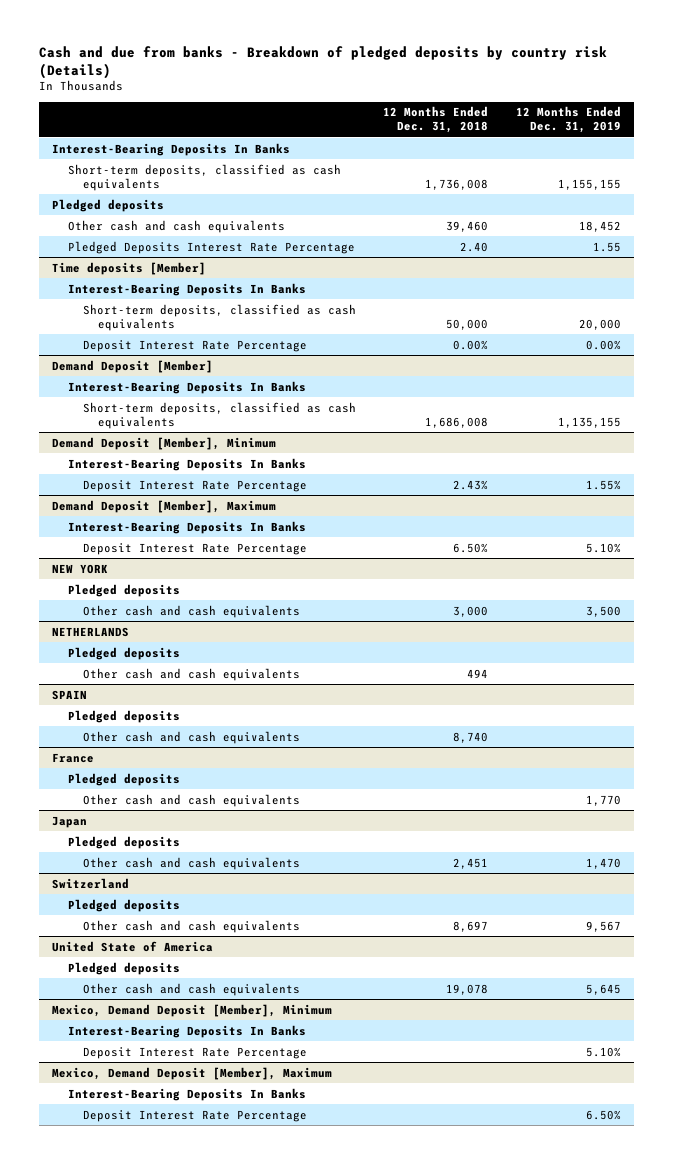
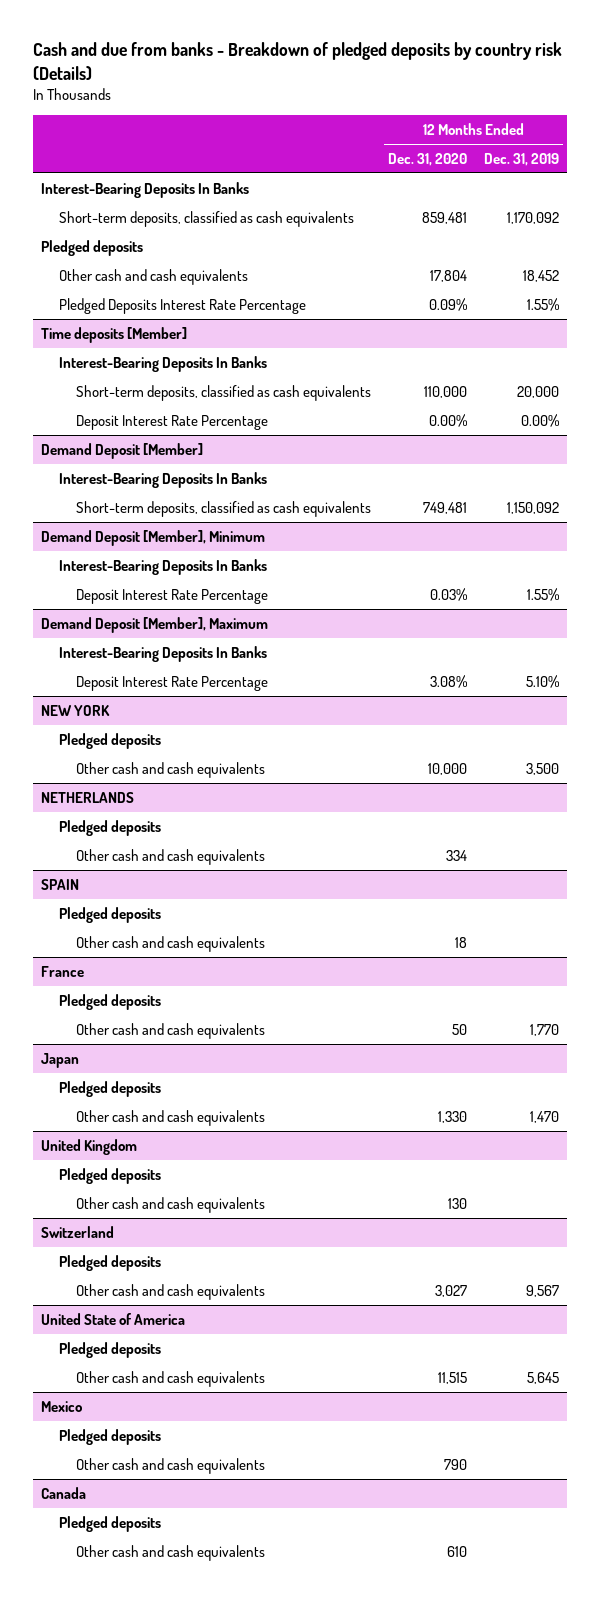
- | 12 Months Ended Dec. 31, 2018 | 12 Months Ended Dec. 31, 2019
+ | 12 Months Ended Dec. 31, 2020 | 12 Months Ended Dec. 31, 2019
- Short-term deposits, classified as cash equivalents | 1,736,008 | 1,155,155
+ Short-term deposits, classified as cash equivalents | 859,481 | 1,170,092
- Pledged Deposits Interest Rate Percentage | 2.40 | 1.55
+ Pledged Deposits Interest Rate Percentage | 0.09% | 1.55%
@ Demand Deposit [Member]
- Short-term deposits, classified as cash equivalents | 1,686,008 | 1,135,155
+ Short-term deposits, classified as cash equivalents | 749,481 | 1,150,092
+ United Kingdom
+ Pledged deposits
+ Other cash and cash equivalents | 130 |
- Mexico, Demand Deposit [Member], Minimum
- Interest-Bearing Deposits In Banks
- Deposit Interest Rate Percentage | | 5.10%
- Mexico, Demand Deposit [Member], Maximum
- Interest-Bearing Deposits In Banks
- Deposit Interest Rate Percentage | | 6.50%
+ Mexico
+ Pledged deposits
+ Other cash and cash equivalents | 790 |
+ Canada
+ Pledged deposits
+ Other cash and cash equivalents | 610 |

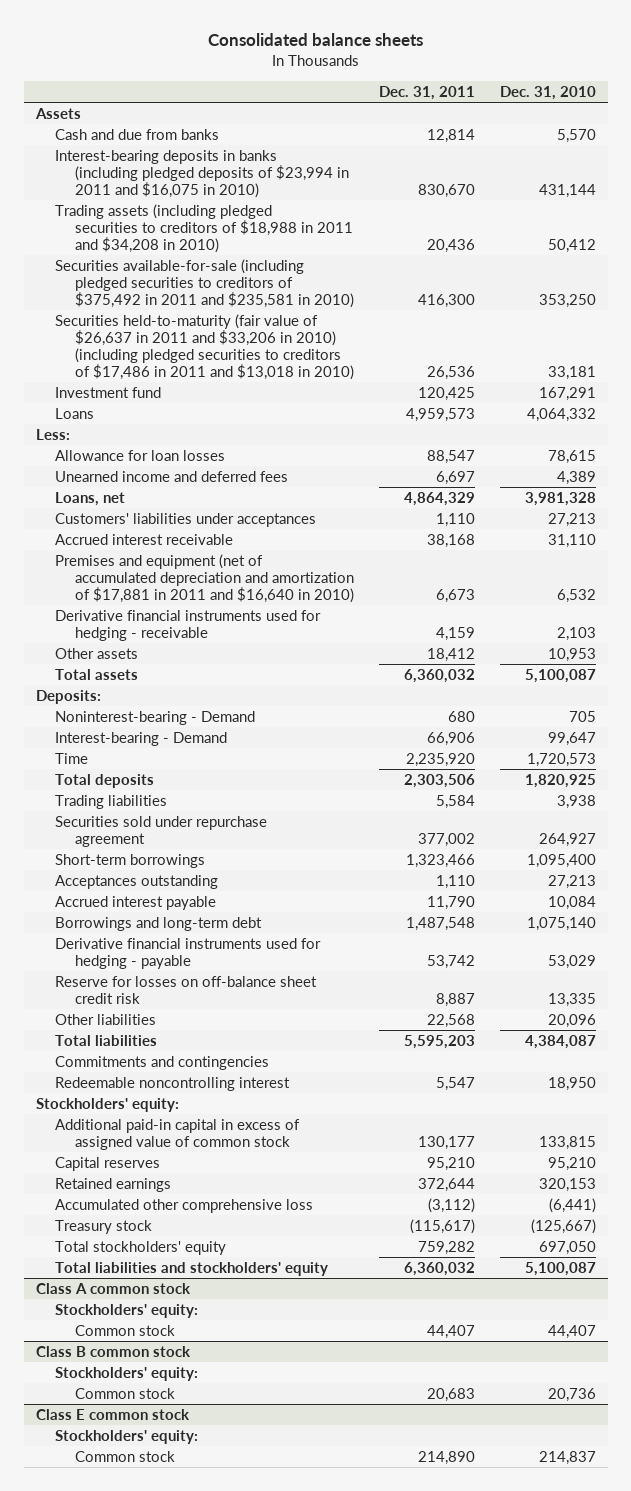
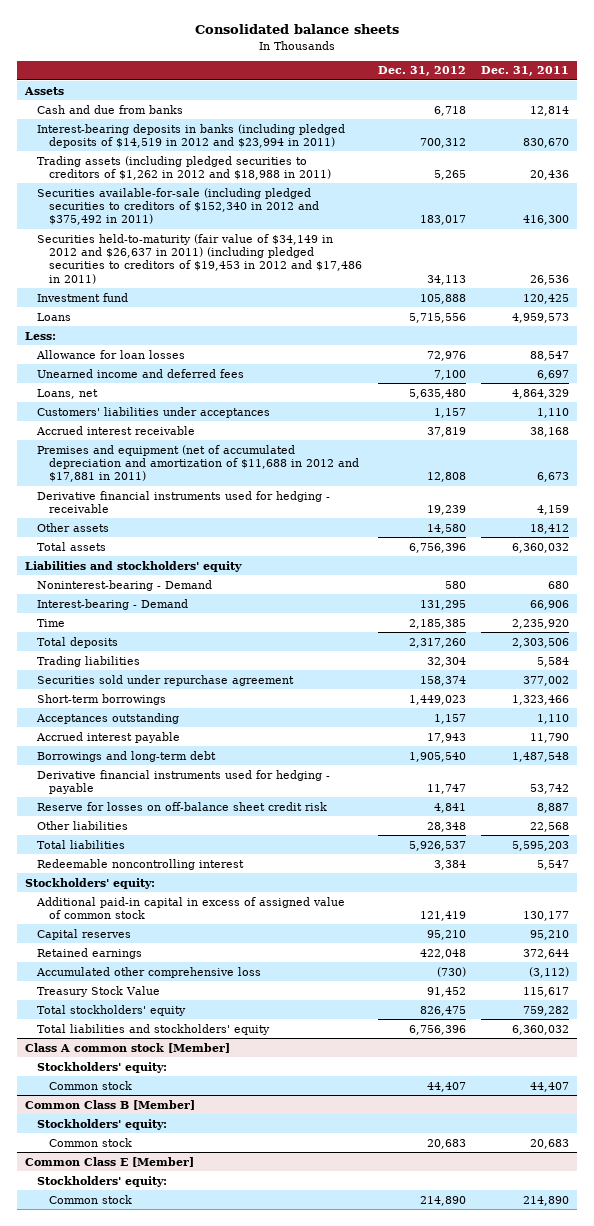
- | Dec. 31, 2011 | Dec. 31, 2010
+ | Dec. 31, 2012 | Dec. 31, 2011
- Interest-bearing deposits in banks (including pledged deposits of $23,994 in 2011 and $16,075 in 2010) | 830,670 | 431,144
- Trading assets (including pledged securities to creditors of $18,988 in 2011 and $34,208 in 2010) | 20,436 | 50,412
- Securities available-for-sale (including pledged securities to creditors of $375,492 in 2011 and $235,581 in 2010) | 416,300 | 353,250
- Securities held-to-maturity (fair value of $26,637 in 2011 and $33,206 in 2010) (including pledged securities to creditors of $17,486 in 2011 and $13,018 in 2010) | 26,536 | 33,181
+ Interest-bearing deposits in banks (including pledged deposits of $14,519 in 2012 and $23,994 in 2011) | 700,312 | 830,670
+ Trading assets (including pledged securities to creditors of $1,262 in 2012 and $18,988 in 2011) | 5,265 | 20,436
+ Securities available-for-sale (including pledged securities to creditors of $152,340 in 2012 and $375,492 in 2011) | 183,017 | 416,300
+ Securities held-to-maturity (fair value of $34,149 in 2012 and $26,637 in 2011) (including pledged securities to creditors of $19,453 in 2012 and $17,486 in 2011) | 34,113 | 26,536
- Premises and equipment (net of accumulated depreciation and amortization of $17,881 in 2011 and $16,640 in 2010) | 6,673 | 6,532
+ Premises and equipment (net of accumulated depreciation and amortization of $11,688 in 2012 and $17,881 in 2011) | 12,808 | 6,673
- Deposits:
+ Liabilities and stockholders' equity
- Commitments and contingencies
- Treasury stock | (115,617) | (125,667)
+ Treasury Stock Value | 91,452 | 115,617
- Class A common stock
+ Class A common stock [Member]
- Class B common stock
+ Common Class B [Member]
- Class E common stock
+ Common Class E [Member]

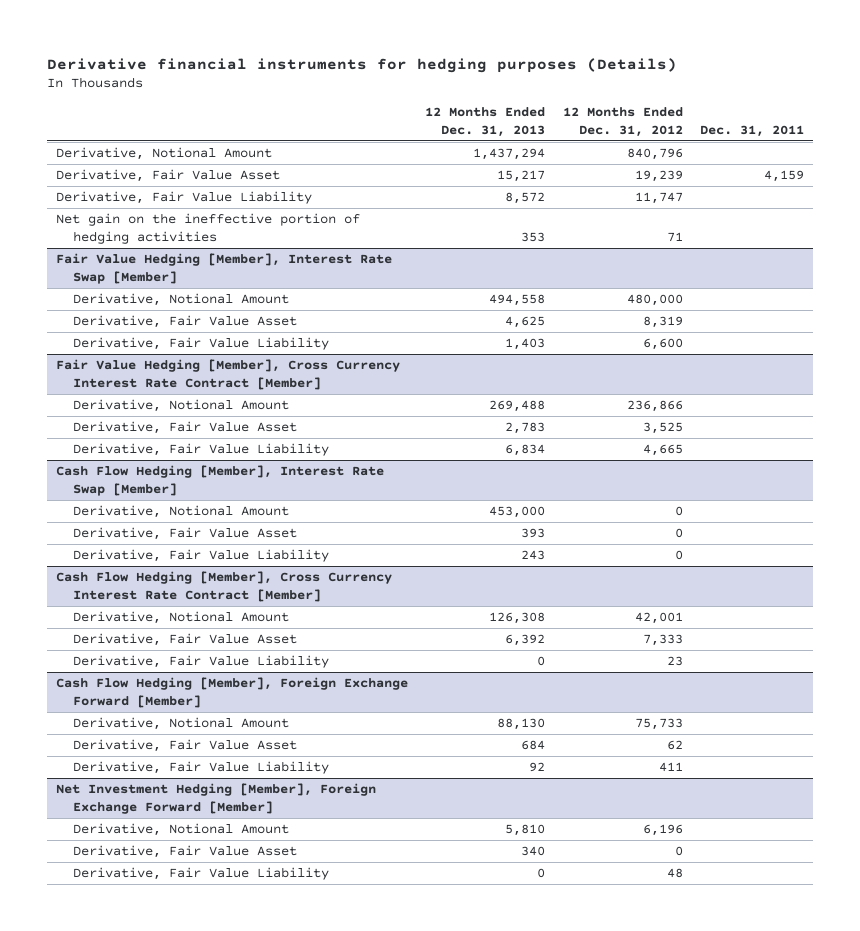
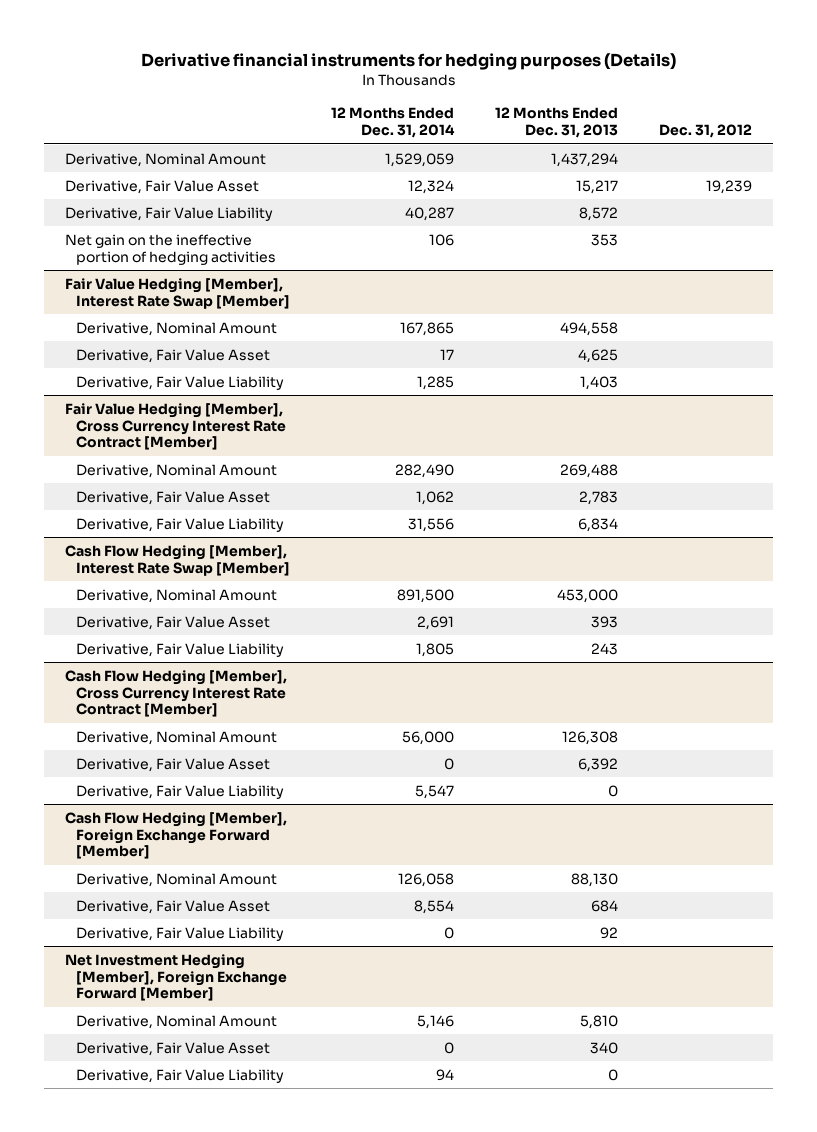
- | 12 Months Ended Dec. 31, 2013 | 12 Months Ended Dec. 31, 2012 | Dec. 31, 2011
+ | 12 Months Ended Dec. 31, 2014 | 12 Months Ended Dec. 31, 2013 | Dec. 31, 2012
- Derivative, Notional Amount | 1,437,294 | 840,796 |
+ Derivative, Nominal Amount | 1,529,059 | 1,437,294 |
@ Fair Value Hedging [Member], Interest Rate Swap [Member]
- Derivative, Notional Amount | 494,558 | 480,000 |
+ Derivative, Nominal Amount | 167,865 | 494,558 |
@ Fair Value Hedging [Member], Cross Currency Interest Rate Contract [Member]
- Derivative, Notional Amount | 269,488 | 236,866 |
+ Derivative, Nominal Amount | 282,490 | 269,488 |
@ Cash Flow Hedging [Member], Interest Rate Swap [Member]
- Derivative, Notional Amount | 453,000 | 0 |
+ Derivative, Nominal Amount | 891,500 | 453,000 |
@ Cash Flow Hedging [Member], Cross Currency Interest Rate Contract [Member]
- Derivative, Notional Amount | 126,308 | 42,001 |
+ Derivative, Nominal Amount | 56,000 | 126,308 |
@ Cash Flow Hedging [Member], Foreign Exchange Forward [Member]
- Derivative, Notional Amount | 88,130 | 75,733 |
+ Derivative, Nominal Amount | 126,058 | 88,130 |
@ Net Investment Hedging [Member], Foreign Exchange Forward [Member]
- Derivative, Notional Amount | 5,810 | 6,196 |
+ Derivative, Nominal Amount | 5,146 | 5,810 |

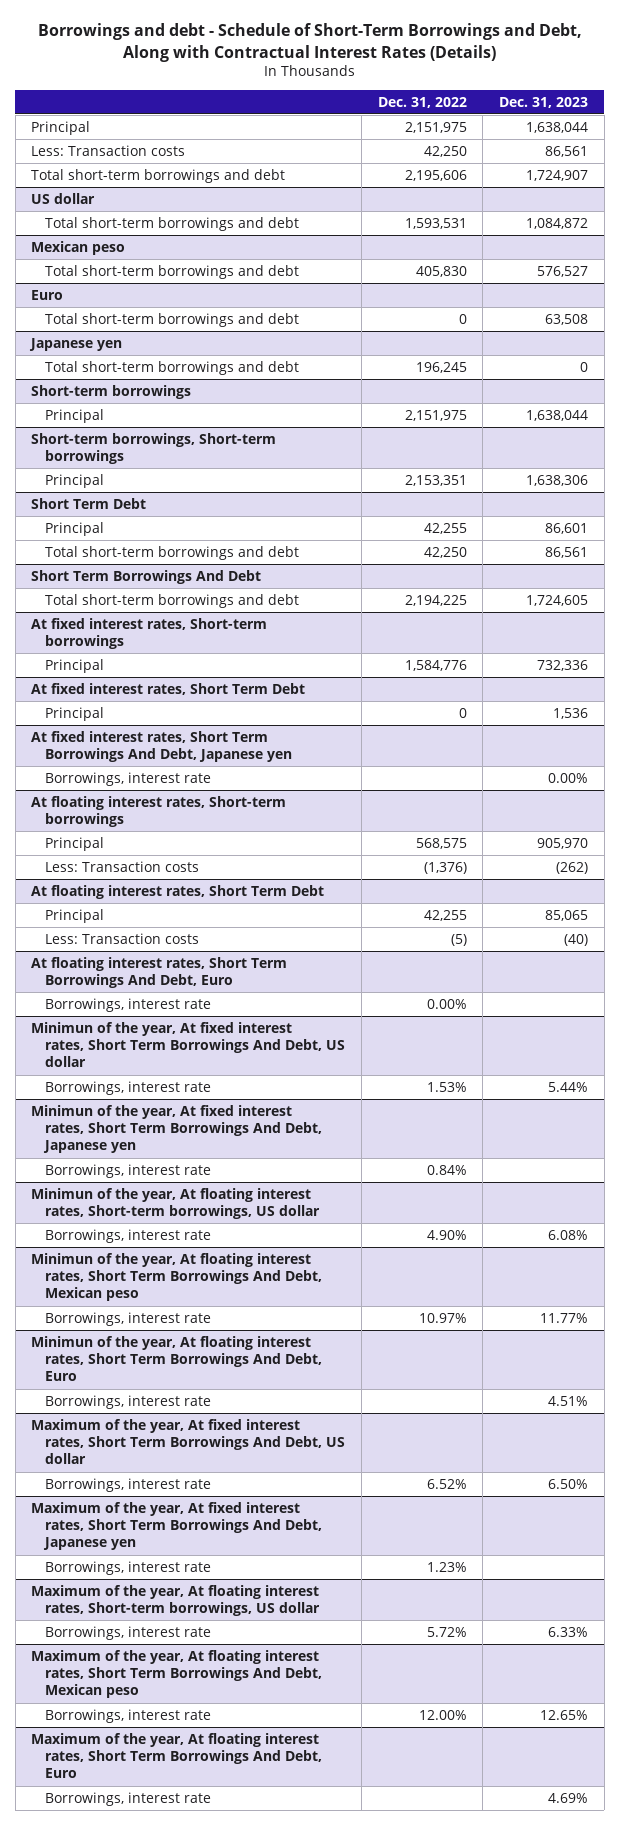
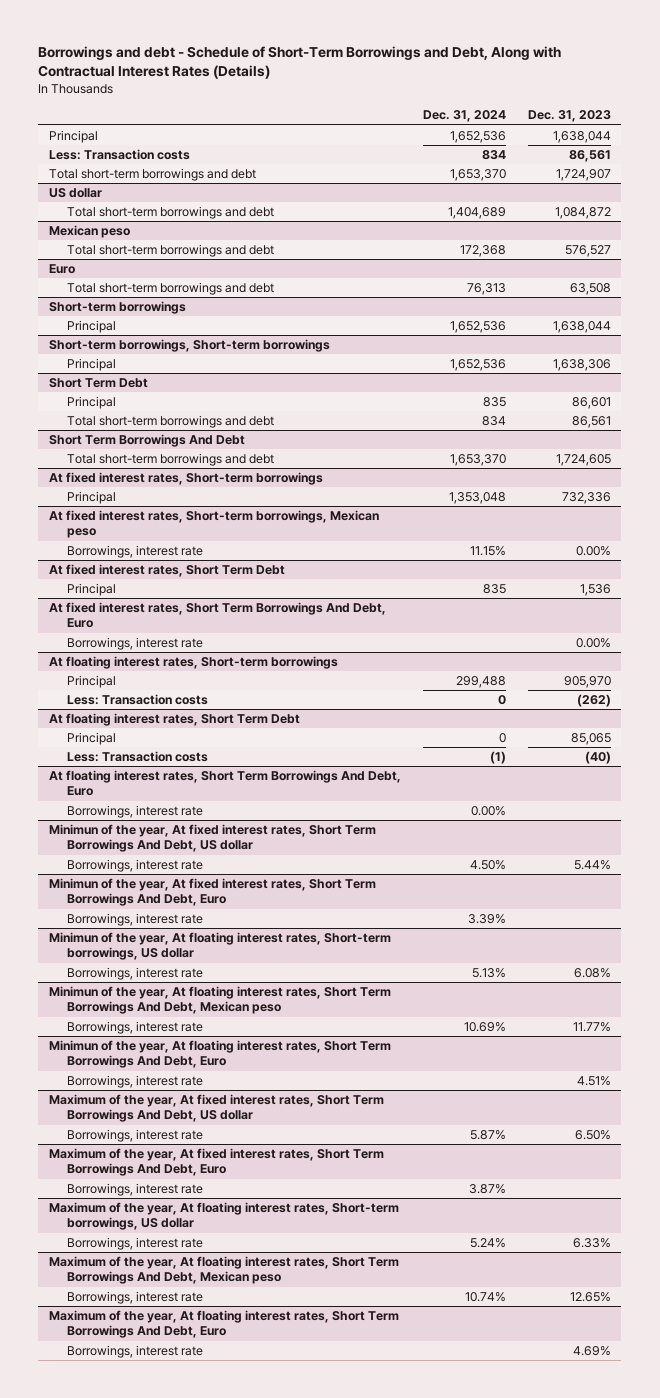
- | Dec. 31, 2022 | Dec. 31, 2023
+ | Dec. 31, 2024 | Dec. 31, 2023
- Japanese yen
- Total short-term borrowings and debt | 196,245 | 0
+ At fixed interest rates, Short-term borrowings, Mexican peso
+ Borrowings, interest rate | 11.15% | 0.00%
- At fixed interest rates, Short Term Borrowings And Debt, Japanese yen
+ At fixed interest rates, Short Term Borrowings And Debt, Euro
- Minimun of the year, At fixed interest rates, Short Term Borrowings And Debt, Japanese yen
+ Minimun of the year, At fixed interest rates, Short Term Borrowings And Debt, Euro
- Maximum of the year, At fixed interest rates, Short Term Borrowings And Debt, Japanese yen
+ Maximum of the year, At fixed interest rates, Short Term Borrowings And Debt, Euro

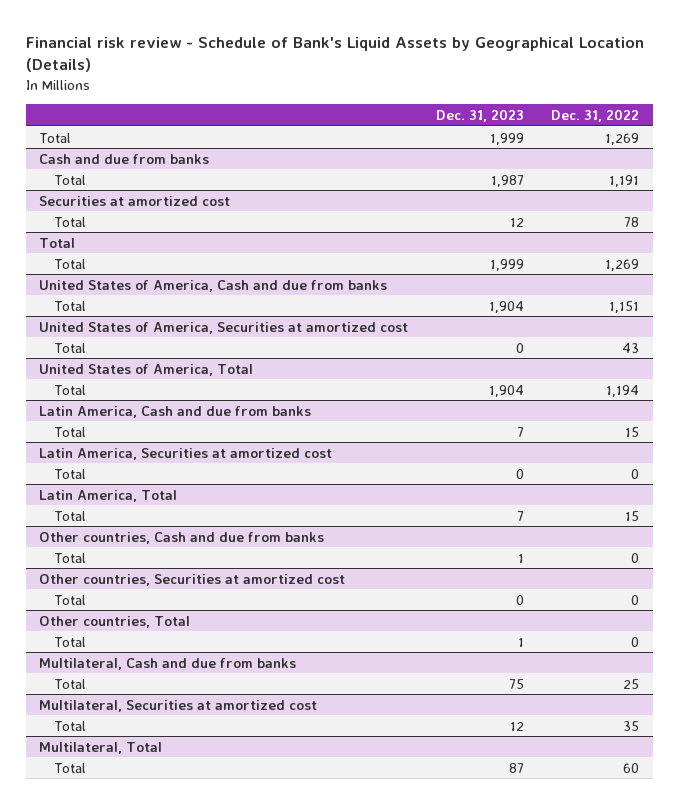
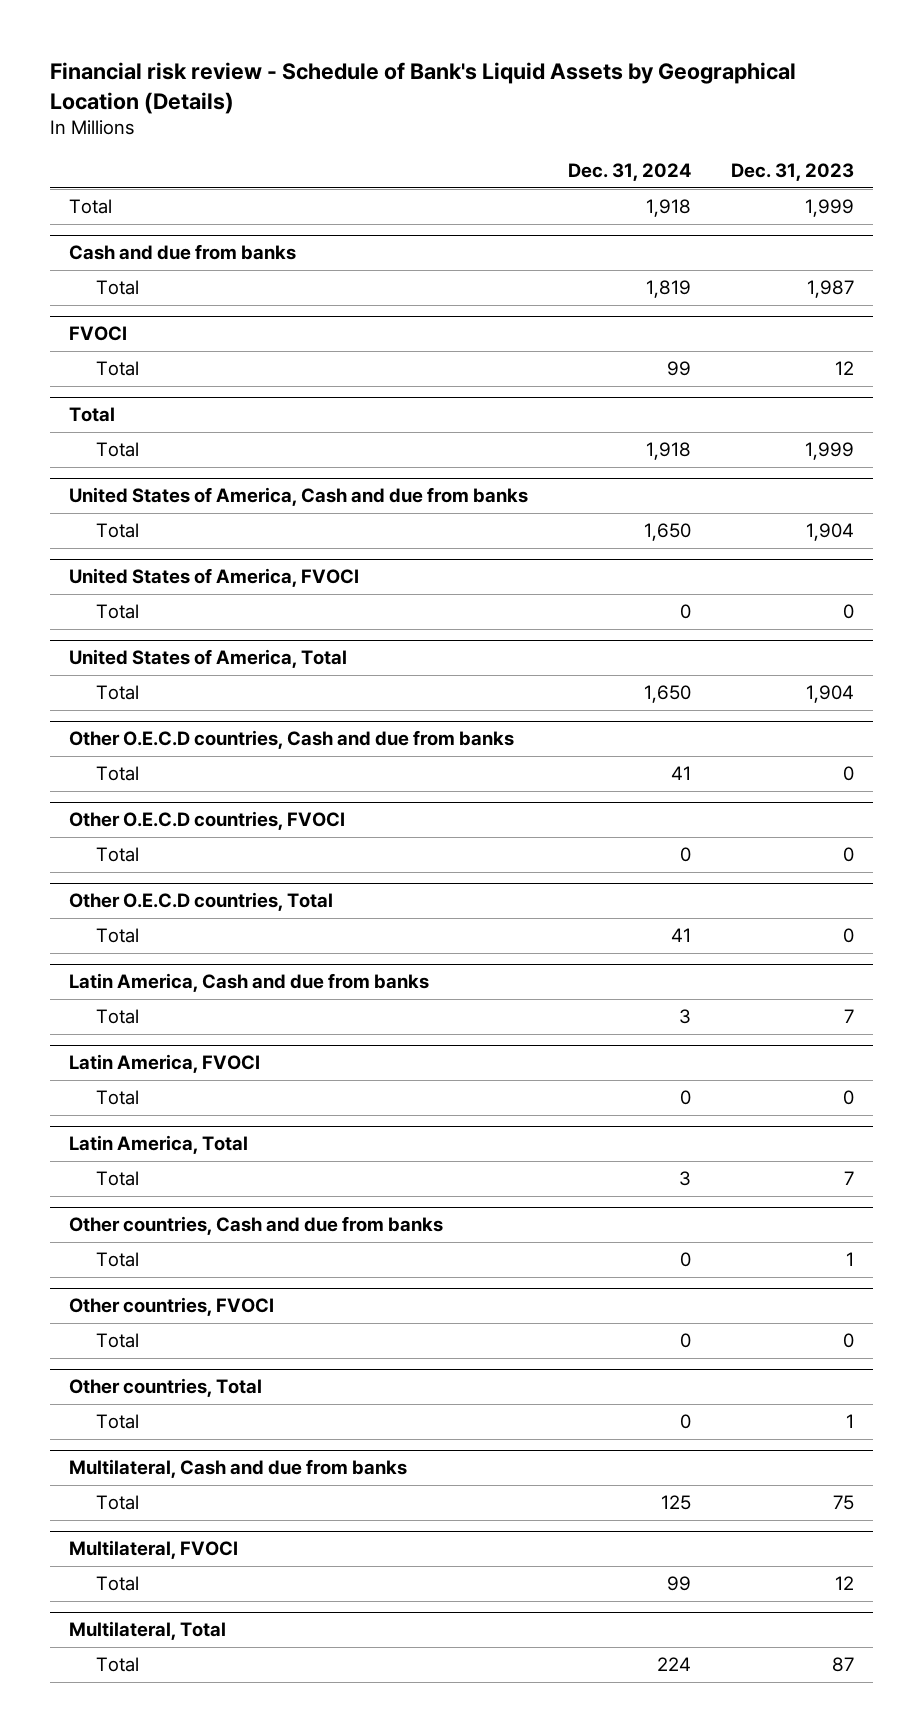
- | Dec. 31, 2023 | Dec. 31, 2022
+ | Dec. 31, 2024 | Dec. 31, 2023
- Securities at amortized cost
+ FVOCI
- United States of America, Securities at amortized cost
+ United States of America, FVOCI
+ Other O.E.C.D countries, Cash and due from banks
+ Total | 41 | 0
+ Other O.E.C.D countries, FVOCI
+ Total | 0 | 0
+ Other O.E.C.D countries, Total
+ Total | 41 | 0
- Latin America, Securities at amortized cost
+ Latin America, FVOCI
- Other countries, Securities at amortized cost
+ Other countries, FVOCI
- Multilateral, Securities at amortized cost
+ Multilateral, FVOCI

